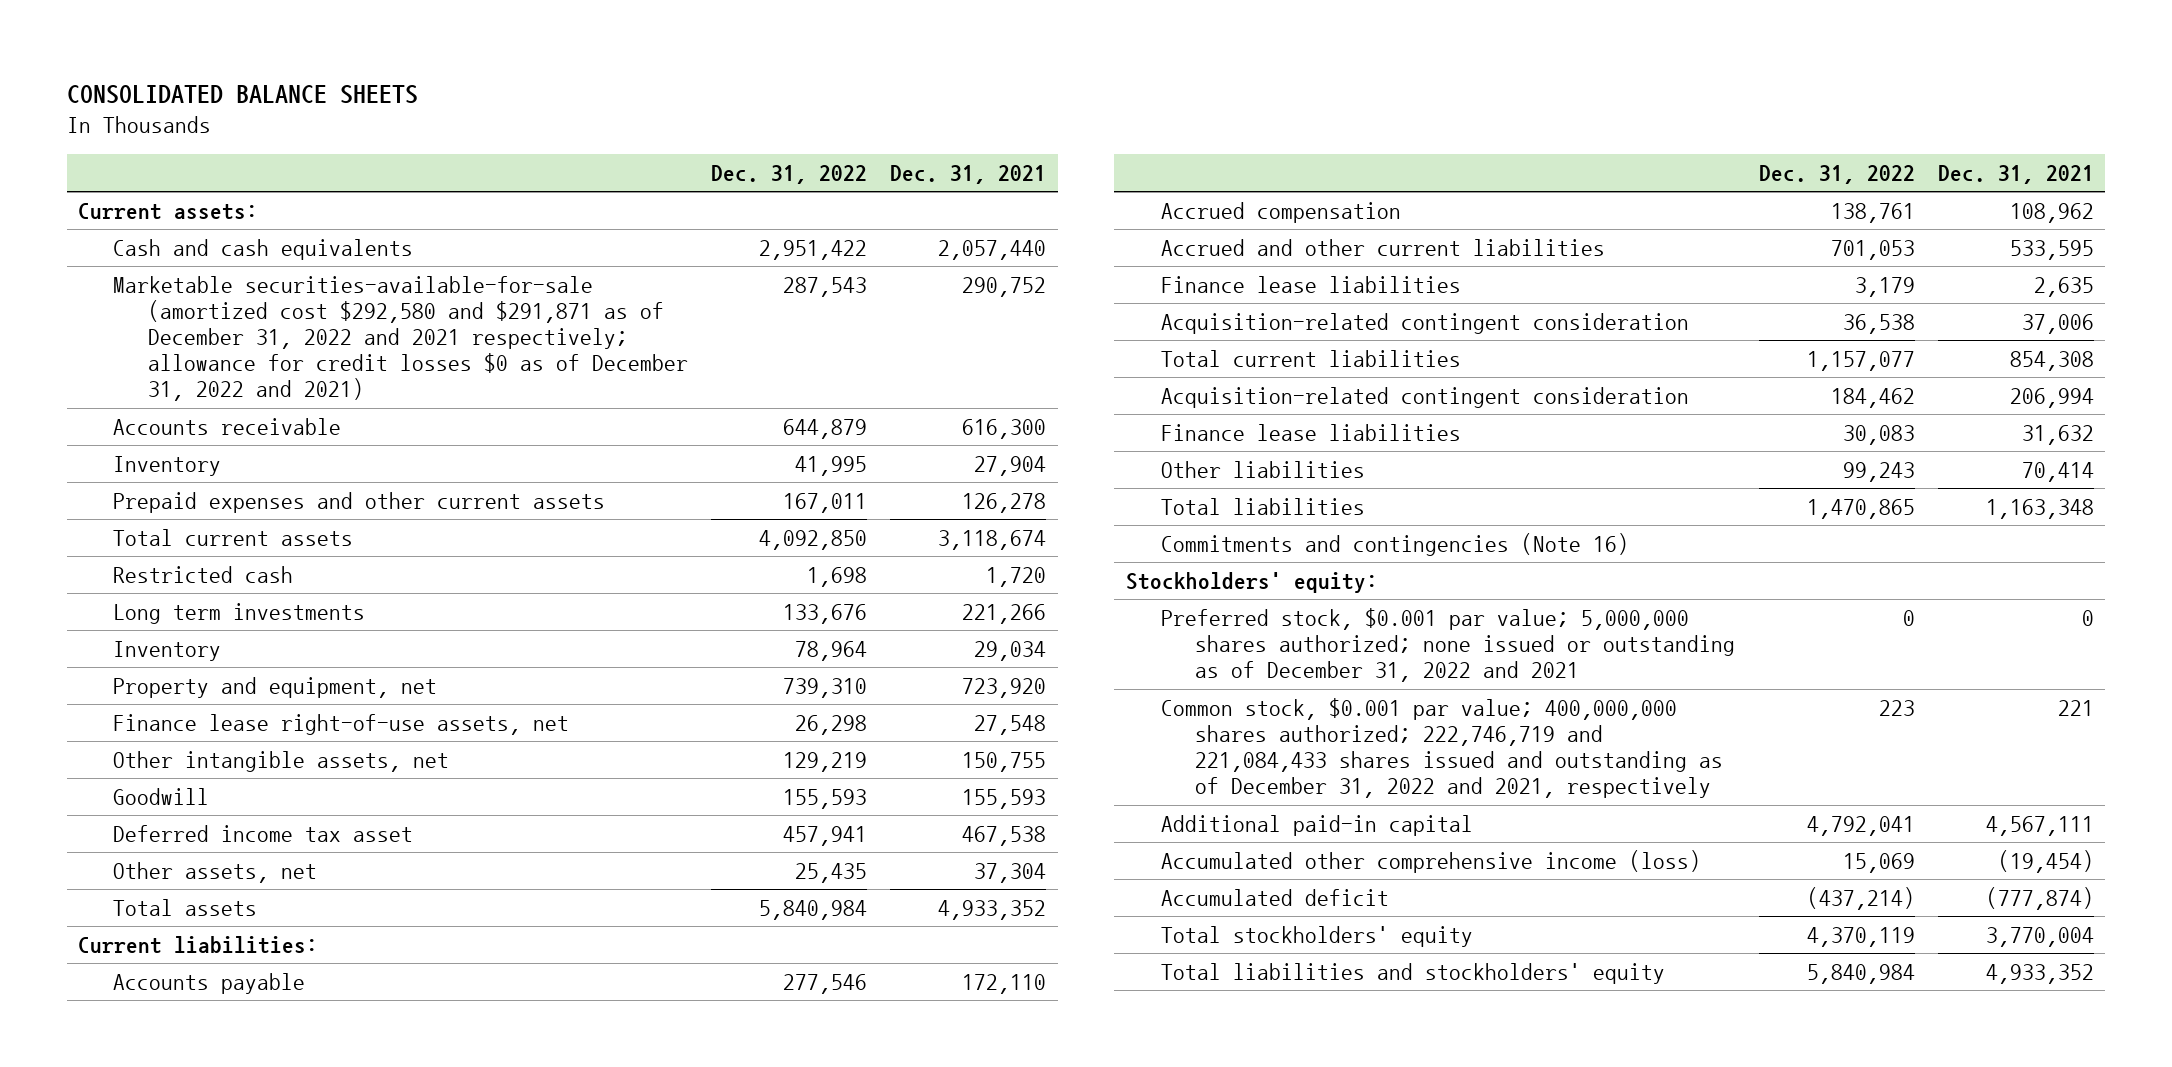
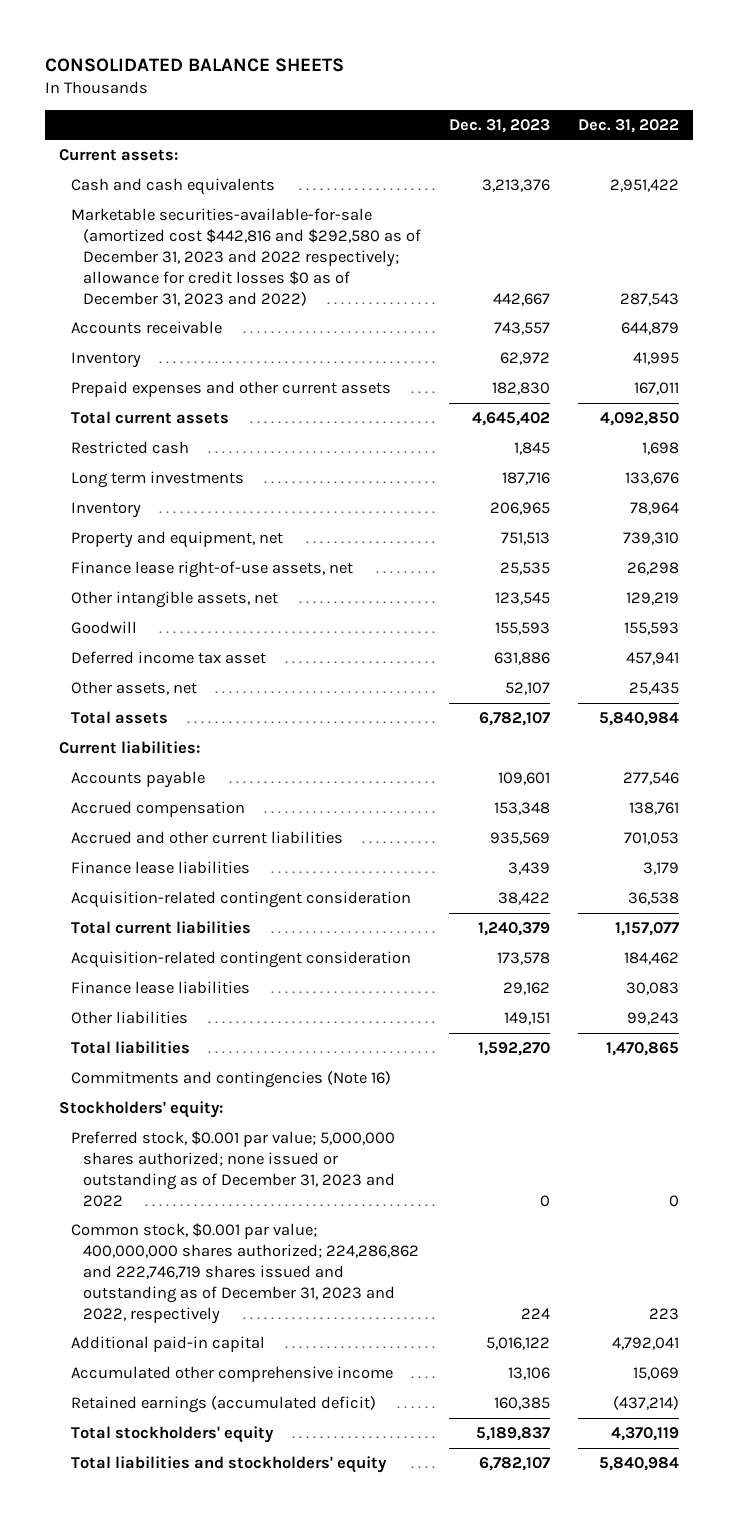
- | Dec. 31, 2022 | Dec. 31, 2021
+ | Dec. 31, 2023 | Dec. 31, 2022
- Marketable securities-available-for-sale (amortized cost $292,580 and $291,871 as of December 31, 2022 and 2021 respectively; allowance for credit losses $0 as of December 31, 2022 and 2021) | 287,543 | 290,752
+ Marketable securities-available-for-sale (amortized cost $442,816 and $292,580 as of December 31, 2023 and 2022 respectively; allowance for credit losses $0 as of December 31, 2023 and 2022) | 442,667 | 287,543
- Preferred stock, $0.001 par value; 5,000,000 shares authorized; none issued or outstanding as of December 31, 2022 and 2021 | 0 | 0
- Common stock, $0.001 par value; 400,000,000 shares authorized; 222,746,719 and 221,084,433 shares issued and outstanding as of December 31, 2022 and 2021, respectively | 223 | 221
+ Preferred stock, $0.001 par value; 5,000,000 shares authorized; none issued or outstanding as of December 31, 2023 and 2022 | 0 | 0
+ Common stock, $0.001 par value; 400,000,000 shares authorized; 224,286,862 and 222,746,719 shares issued and outstanding as of December 31, 2023 and 2022, respectively | 224 | 223
- Accumulated other comprehensive income (loss) | 15,069 | (19,454)
- Accumulated deficit | (437,214) | (777,874)
+ Accumulated other comprehensive income | 13,106 | 15,069
+ Retained earnings (accumulated deficit) | 160,385 | (437,214)

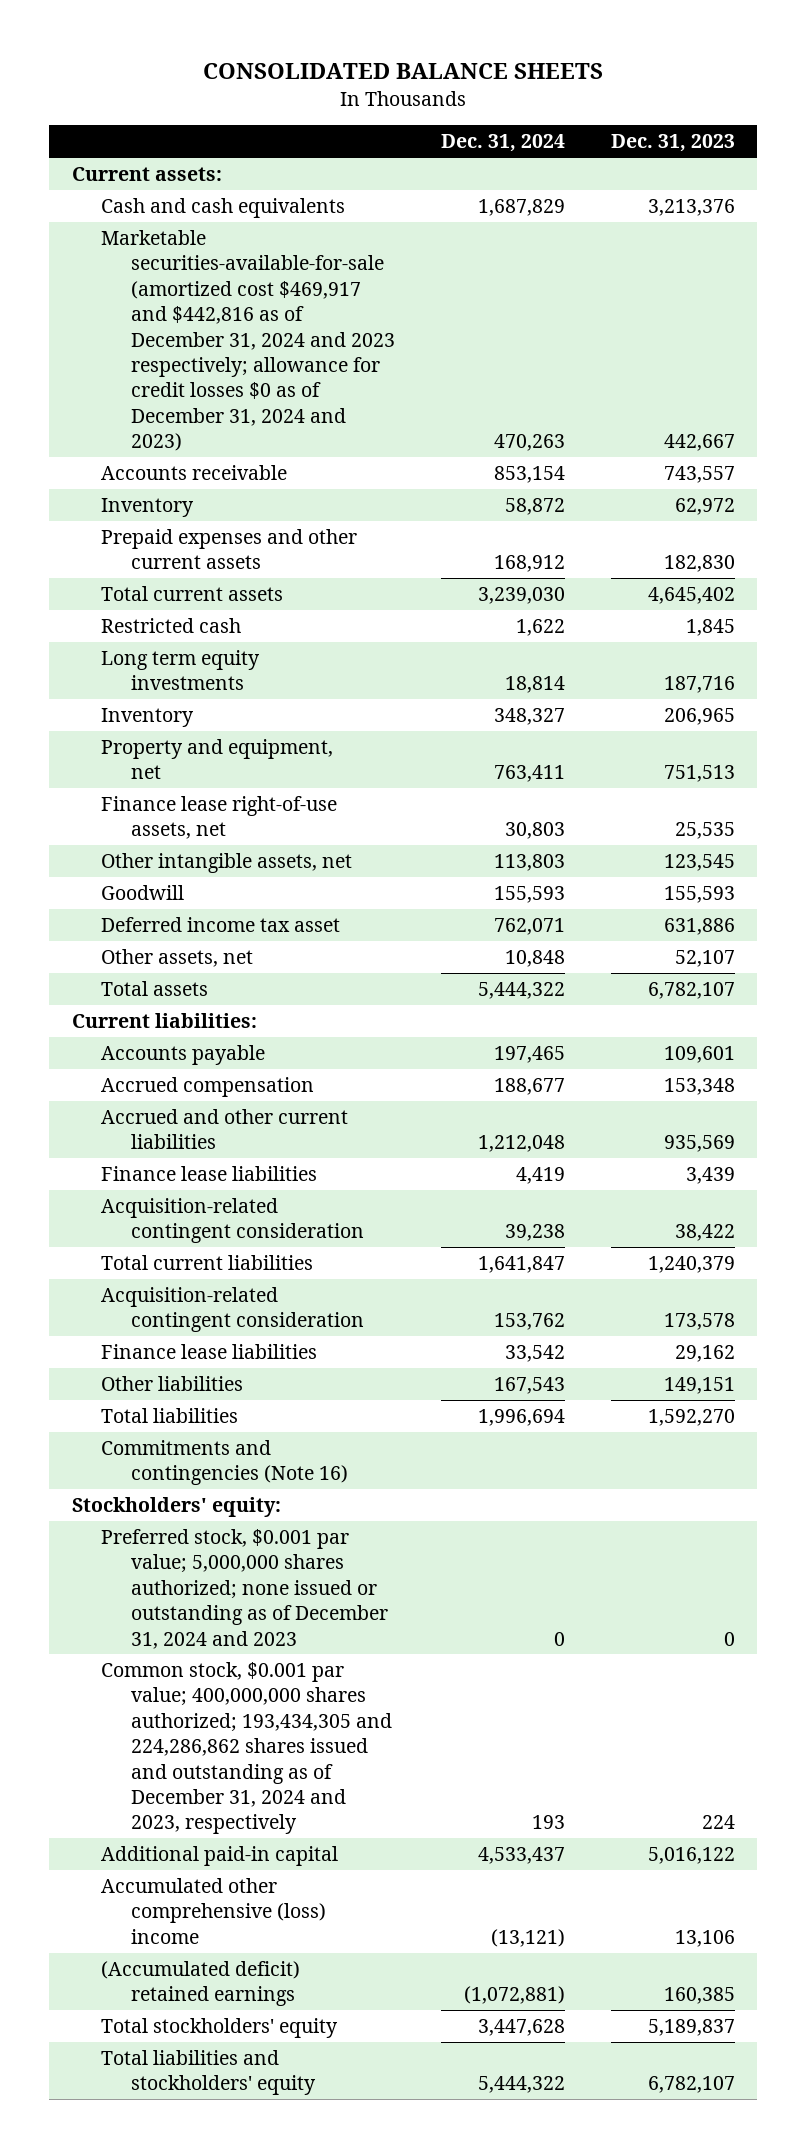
- | Dec. 31, 2023 | Dec. 31, 2022
+ | Dec. 31, 2024 | Dec. 31, 2023
- Marketable securities-available-for-sale (amortized cost $442,816 and $292,580 as of December 31, 2023 and 2022 respectively; allowance for credit losses $0 as of December 31, 2023 and 2022) | 442,667 | 287,543
+ Marketable securities-available-for-sale (amortized cost $469,917 and $442,816 as of December 31, 2024 and 2023 respectively; allowance for credit losses $0 as of December 31, 2024 and 2023) | 470,263 | 442,667
- Long term investments | 187,716 | 133,676
+ Long term equity investments | 18,814 | 187,716
- Preferred stock, $0.001 par value; 5,000,000 shares authorized; none issued or outstanding as of December 31, 2023 and 2022 | 0 | 0
- Common stock, $0.001 par value; 400,000,000 shares authorized; 224,286,862 and 222,746,719 shares issued and outstanding as of December 31, 2023 and 2022, respectively | 224 | 223
+ Preferred stock, $0.001 par value; 5,000,000 shares authorized; none issued or outstanding as of December 31, 2024 and 2023 | 0 | 0
+ Common stock, $0.001 par value; 400,000,000 shares authorized; 193,434,305 and 224,286,862 shares issued and outstanding as of December 31, 2024 and 2023, respectively | 193 | 224
- Accumulated other comprehensive income | 13,106 | 15,069
- Retained earnings (accumulated deficit) | 160,385 | (437,214)
+ Accumulated other comprehensive (loss) income | (13,121) | 13,106
+ (Accumulated deficit) retained earnings | (1,072,881) | 160,385

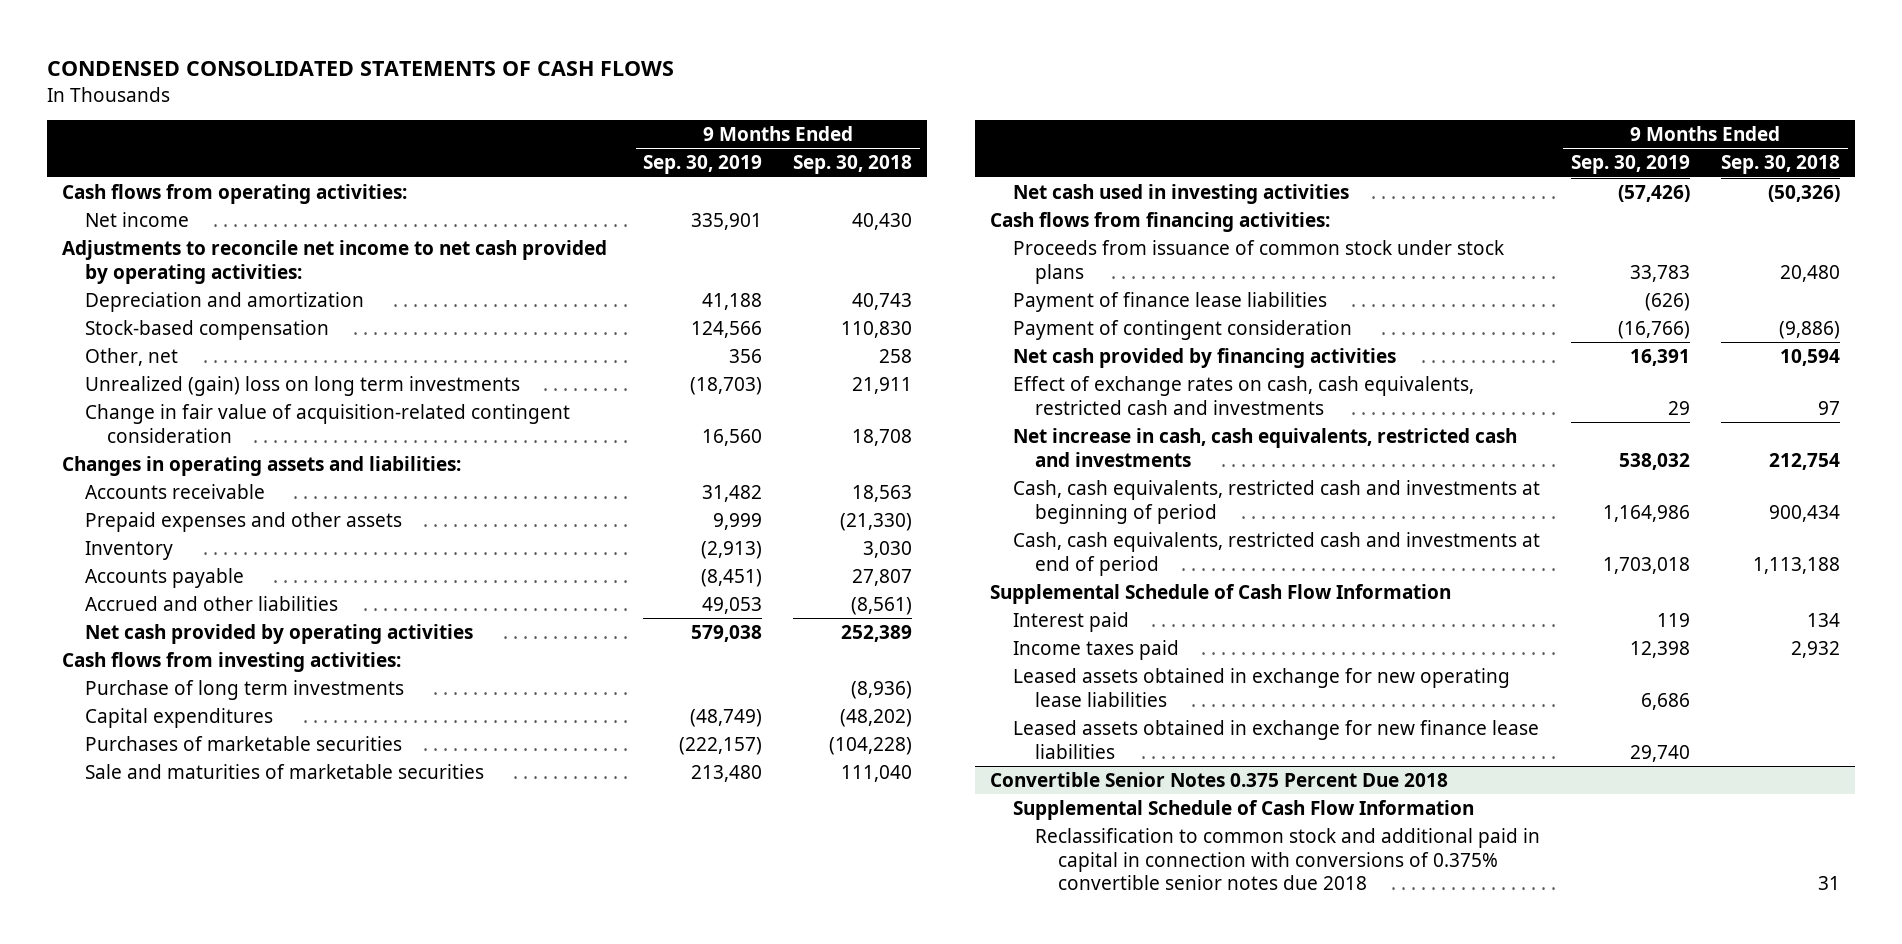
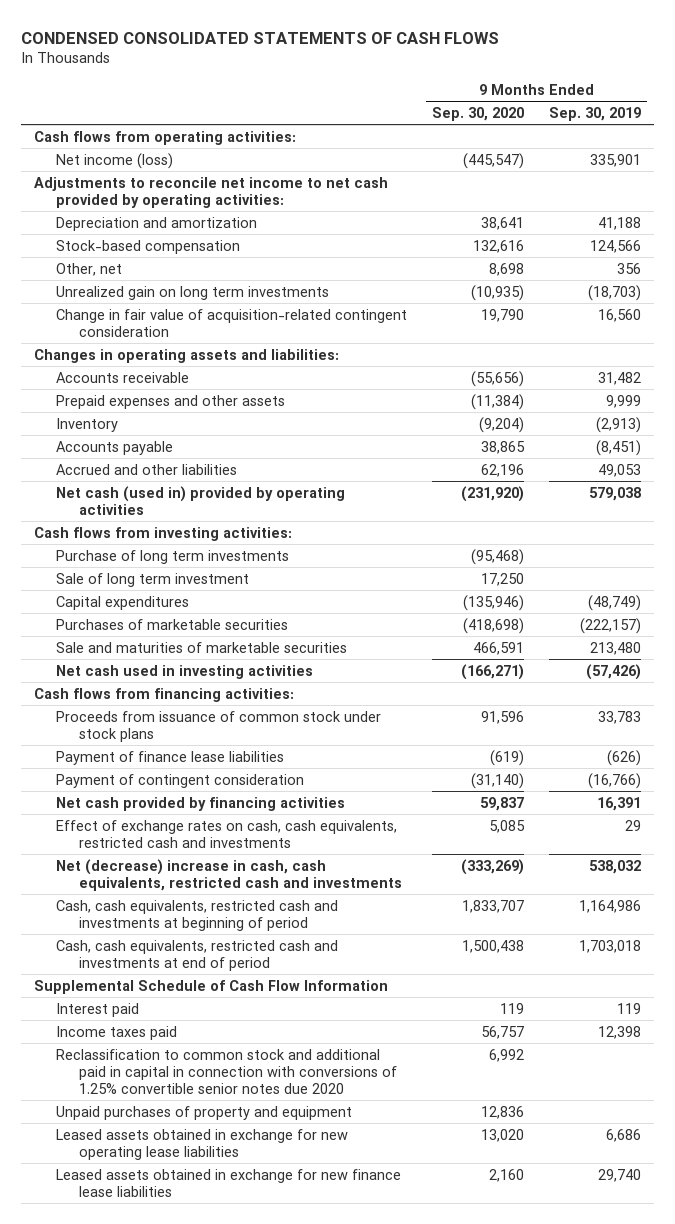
- | 9 Months Ended Sep. 30, 2019 | 9 Months Ended Sep. 30, 2018
+ | 9 Months Ended Sep. 30, 2020 | 9 Months Ended Sep. 30, 2019
- Net income | 335,901 | 40,430
+ Net income (loss) | (445,547) | 335,901
- Unrealized (gain) loss on long term investments | (18,703) | 21,911
+ Unrealized gain on long term investments | (10,935) | (18,703)
- Net cash provided by operating activities | 579,038 | 252,389
+ Net cash (used in) provided by operating activities | (231,920) | 579,038
+ Sale of long term investment | 17,250 |
- Net increase in cash, cash equivalents, restricted cash and investments | 538,032 | 212,754
+ Net (decrease) increase in cash, cash equivalents, restricted cash and investments | (333,269) | 538,032
+ Reclassification to common stock and additional paid in capital in connection with conversions of 1.25% convertible senior notes due 2020 | 6,992 |
+ Unpaid purchases of property and equipment | 12,836 |
- Convertible Senior Notes 0.375 Percent Due 2018
- Supplemental Schedule of Cash Flow Information
- Reclassification to common stock and additional paid in capital in connection with conversions of 0.375% convertible senior notes due 2018 | | 31

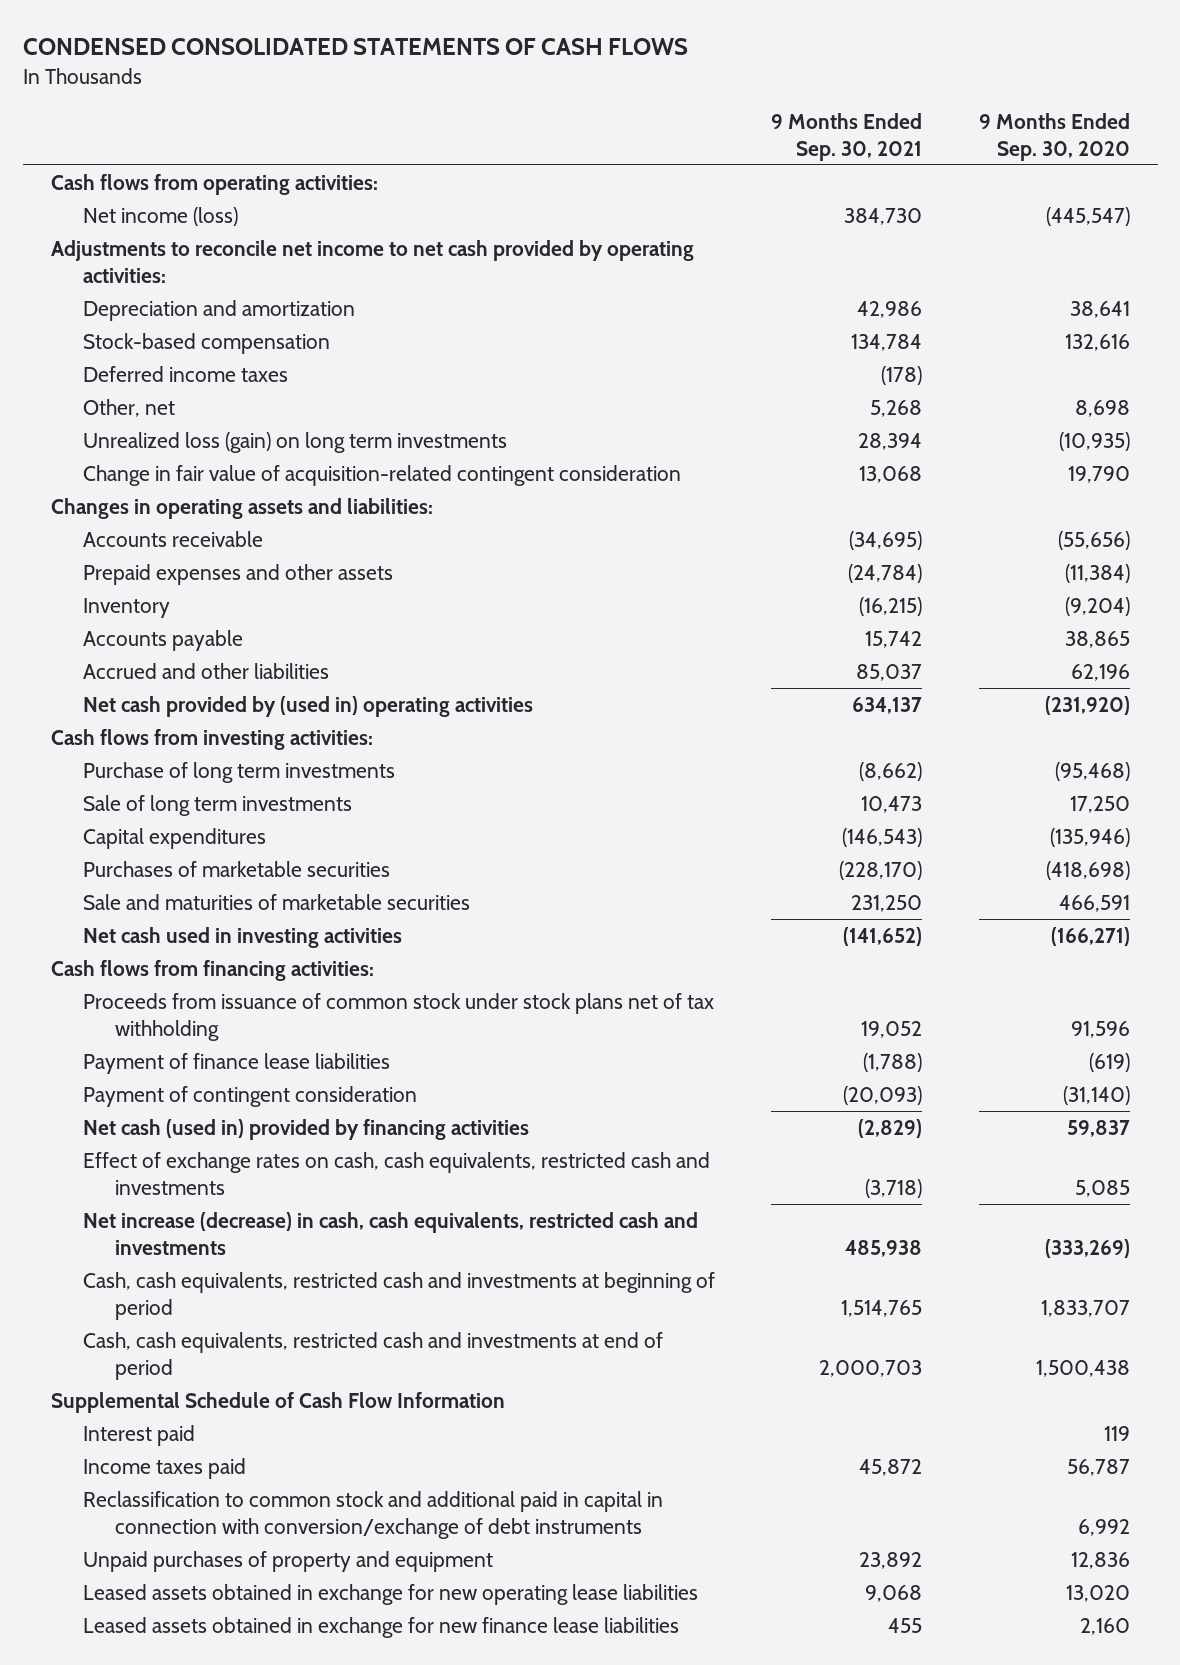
- | 9 Months Ended Sep. 30, 2020 | 9 Months Ended Sep. 30, 2019
+ | 9 Months Ended Sep. 30, 2021 | 9 Months Ended Sep. 30, 2020
+ Deferred income taxes | (178) |
- Unrealized gain on long term investments | (10,935) | (18,703)
+ Unrealized loss (gain) on long term investments | 28,394 | (10,935)
- Net cash (used in) provided by operating activities | (231,920) | 579,038
+ Net cash provided by (used in) operating activities | 634,137 | (231,920)
- Sale of long term investment | 17,250 |
+ Sale of long term investments | 10,473 | 17,250
- Proceeds from issuance of common stock under stock plans | 91,596 | 33,783
+ Proceeds from issuance of common stock under stock plans net of tax withholding | 19,052 | 91,596
- Net cash provided by financing activities | 59,837 | 16,391
+ Net cash (used in) provided by financing activities | (2,829) | 59,837
- Net (decrease) increase in cash, cash equivalents, restricted cash and investments | (333,269) | 538,032
+ Net increase (decrease) in cash, cash equivalents, restricted cash and investments | 485,938 | (333,269)
- Income taxes paid | 56,757 | 12,398
- Reclassification to common stock and additional paid in capital in connection with conversions of 1.25% convertible senior notes due 2020 | 6,992 |
+ Income taxes paid | 45,872 | 56,787
+ Reclassification to common stock and additional paid in capital in connection with conversion/exchange of debt instruments | | 6,992

